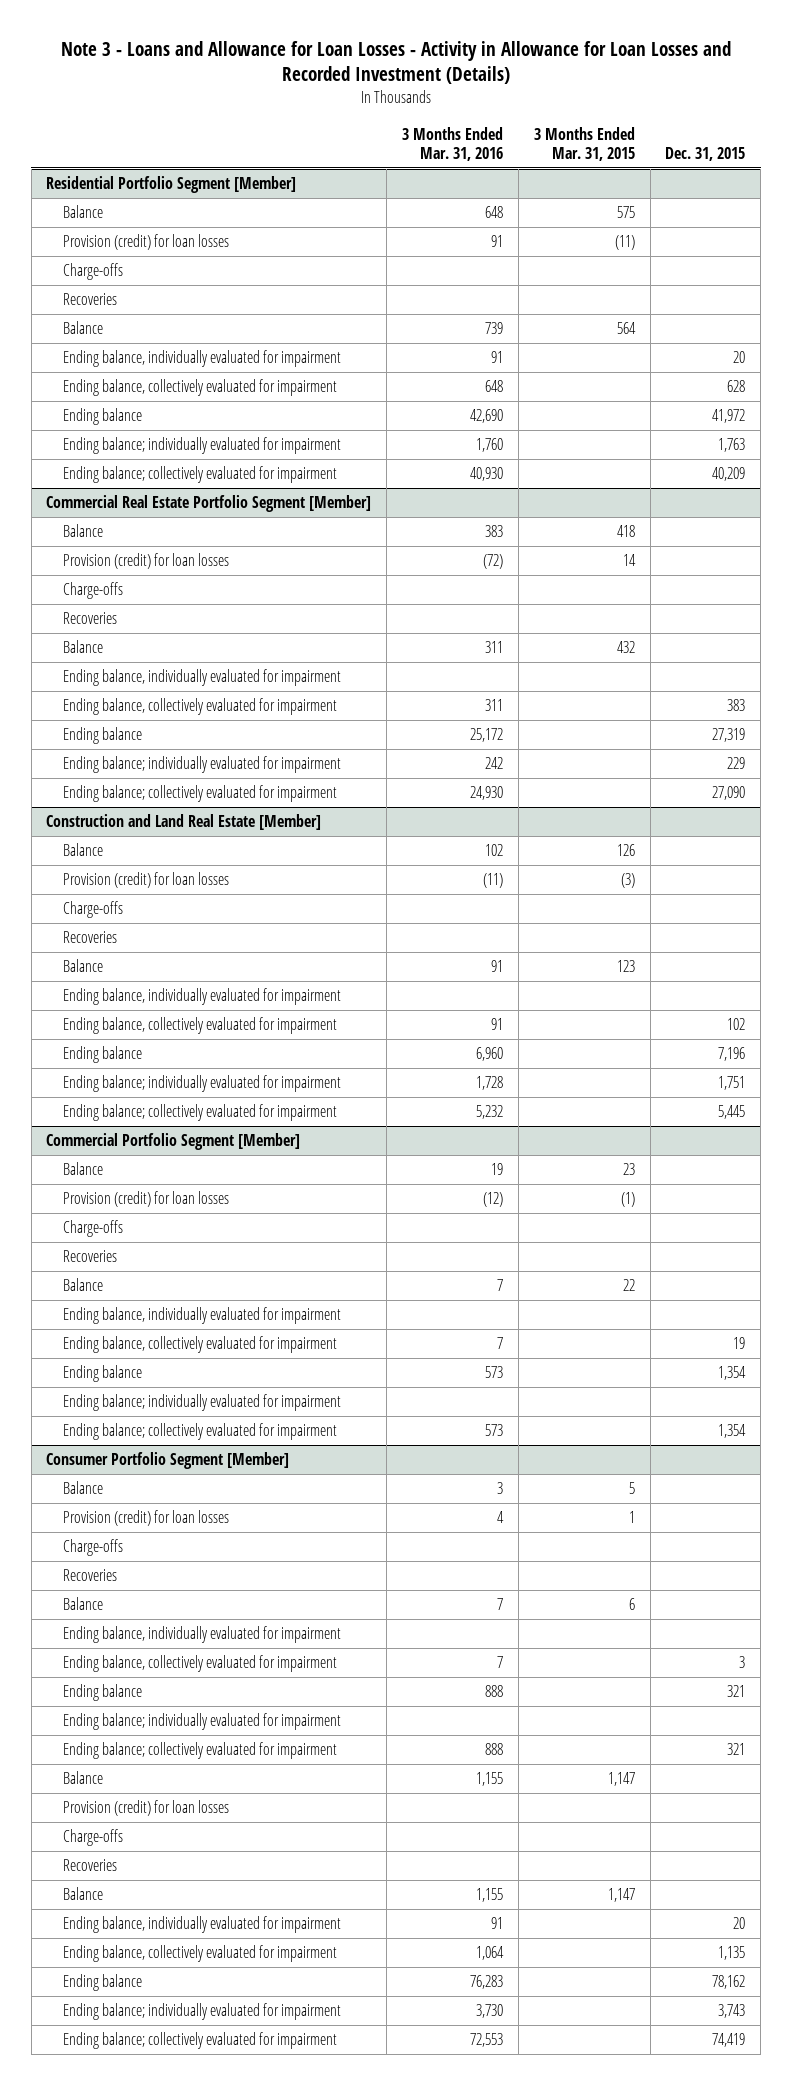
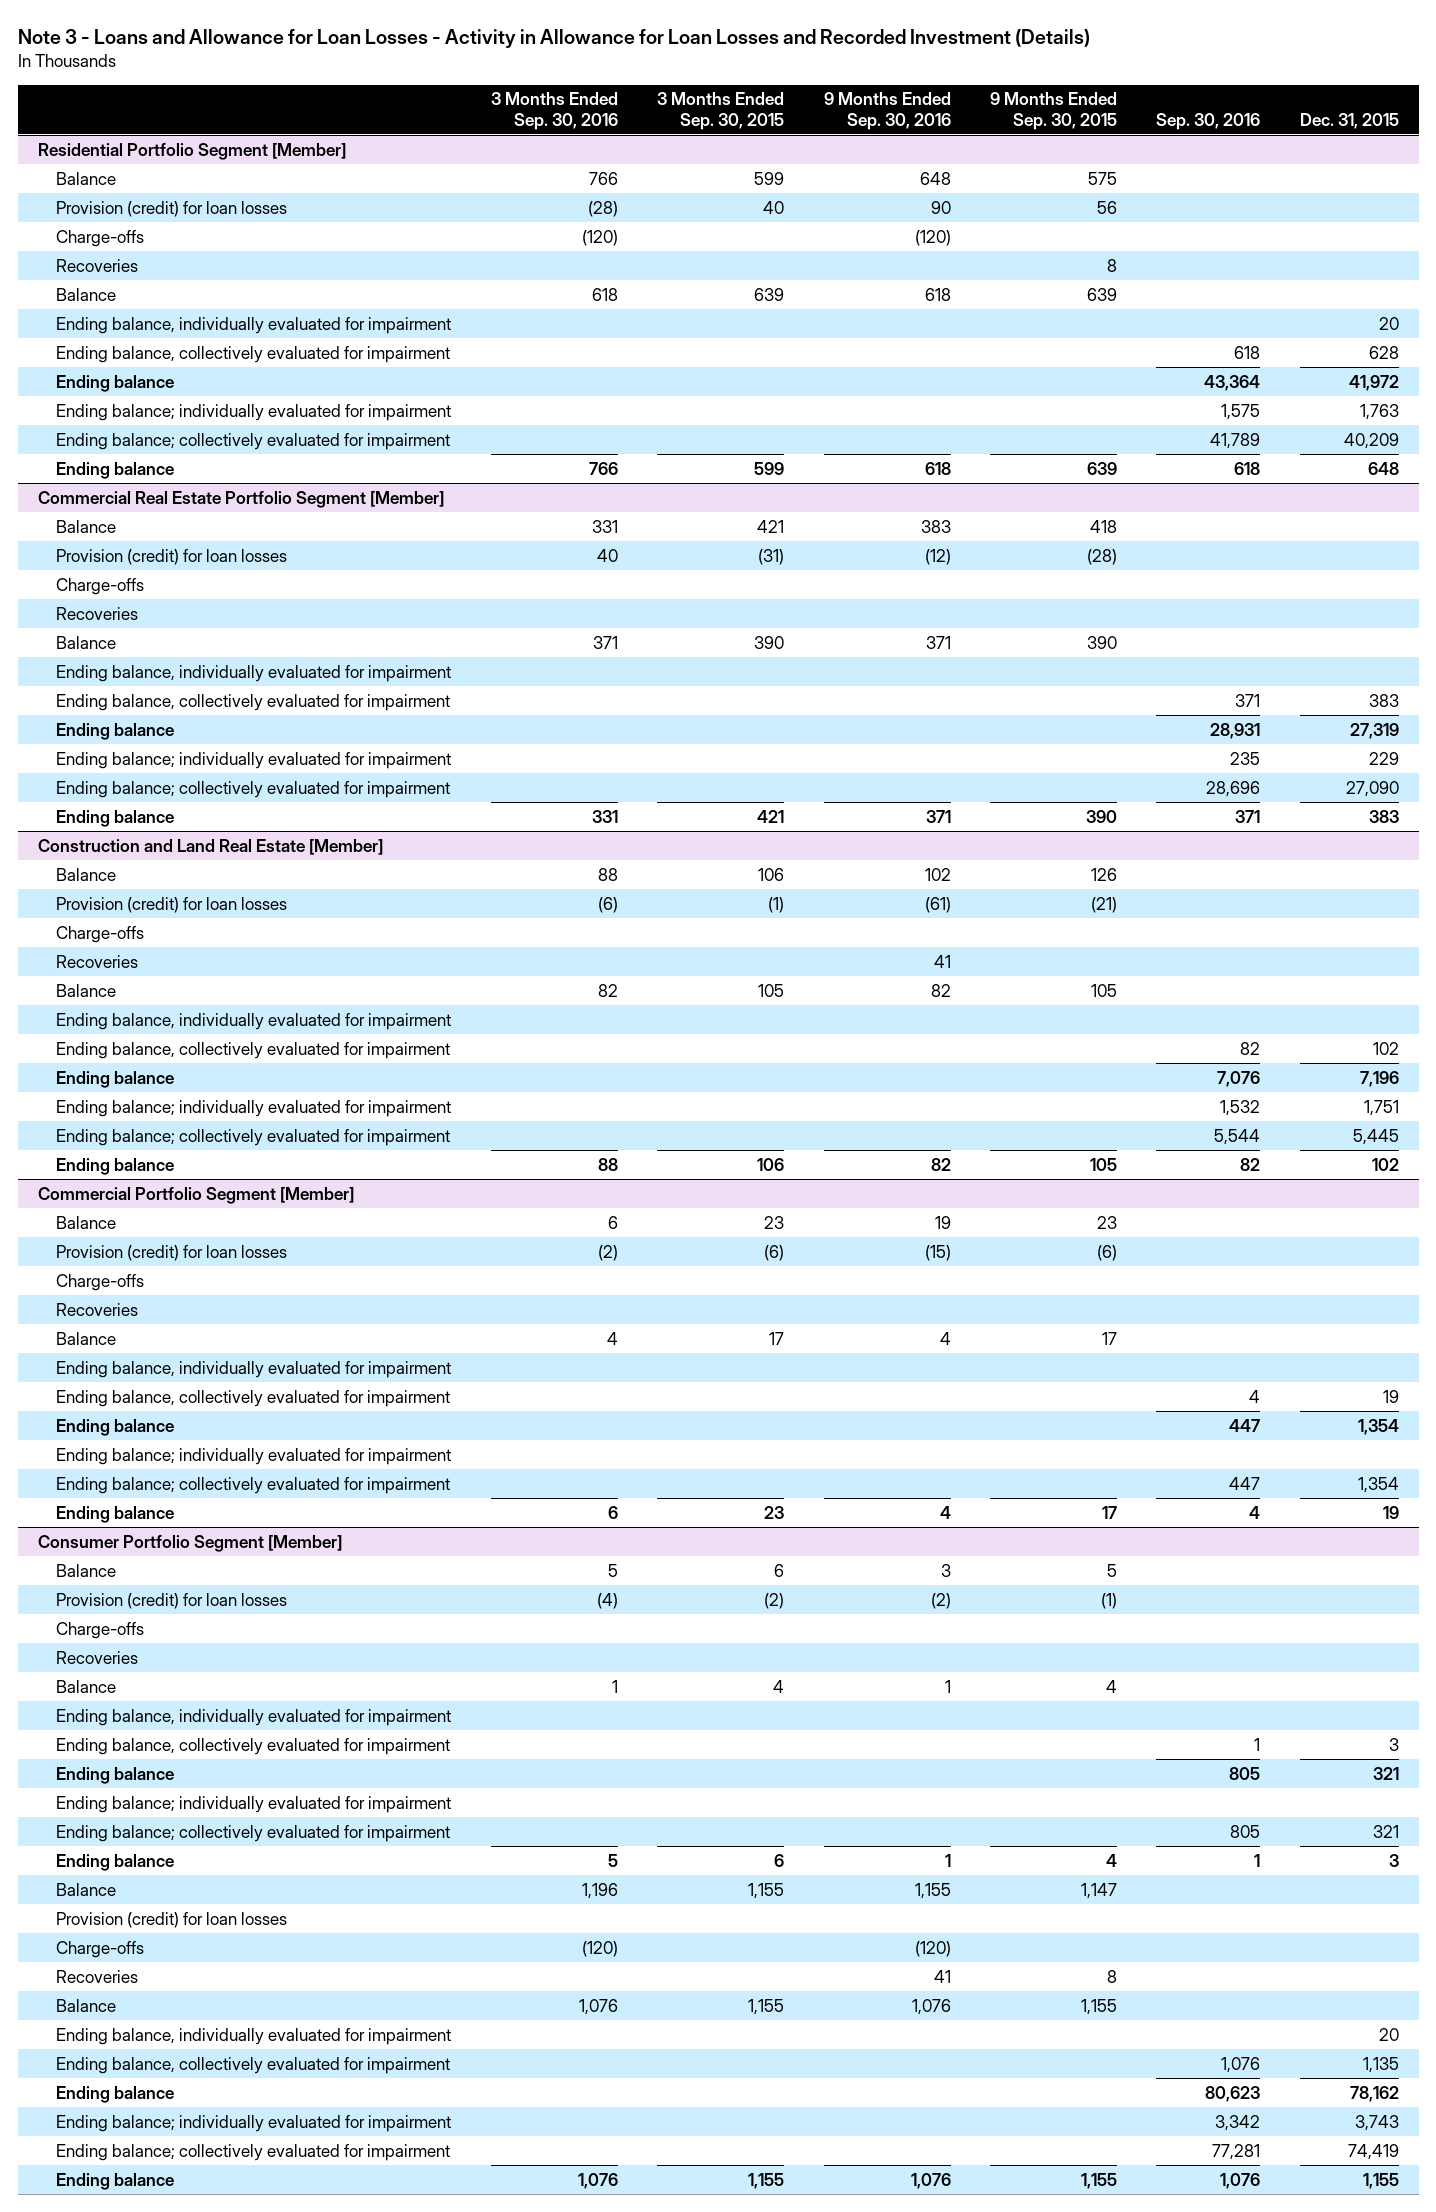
- | 3 Months Ended Mar. 31, 2016 | 3 Months Ended Mar. 31, 2015 | Dec. 31, 2015
+ | 3 Months Ended Sep. 30, 2016 | 3 Months Ended Sep. 30, 2015 | 9 Months Ended Sep. 30, 2016 | 9 Months Ended Sep. 30, 2015 | Sep. 30, 2016 | Dec. 31, 2015
@ Residential Portfolio Segment [Member]
+ Ending balance | 766 | 599 | 618 | 639 | 618 | 648
@ Commercial Real Estate Portfolio Segment [Member]
+ Ending balance | 331 | 421 | 371 | 390 | 371 | 383
@ Construction and Land Real Estate [Member]
+ Ending balance | 88 | 106 | 82 | 105 | 82 | 102
@ Commercial Portfolio Segment [Member]
+ Ending balance | 6 | 23 | 4 | 17 | 4 | 19
@ Consumer Portfolio Segment [Member]
+ Ending balance | 5 | 6 | 1 | 4 | 1 | 3
+ Ending balance | 1,076 | 1,155 | 1,076 | 1,155 | 1,076 | 1,155

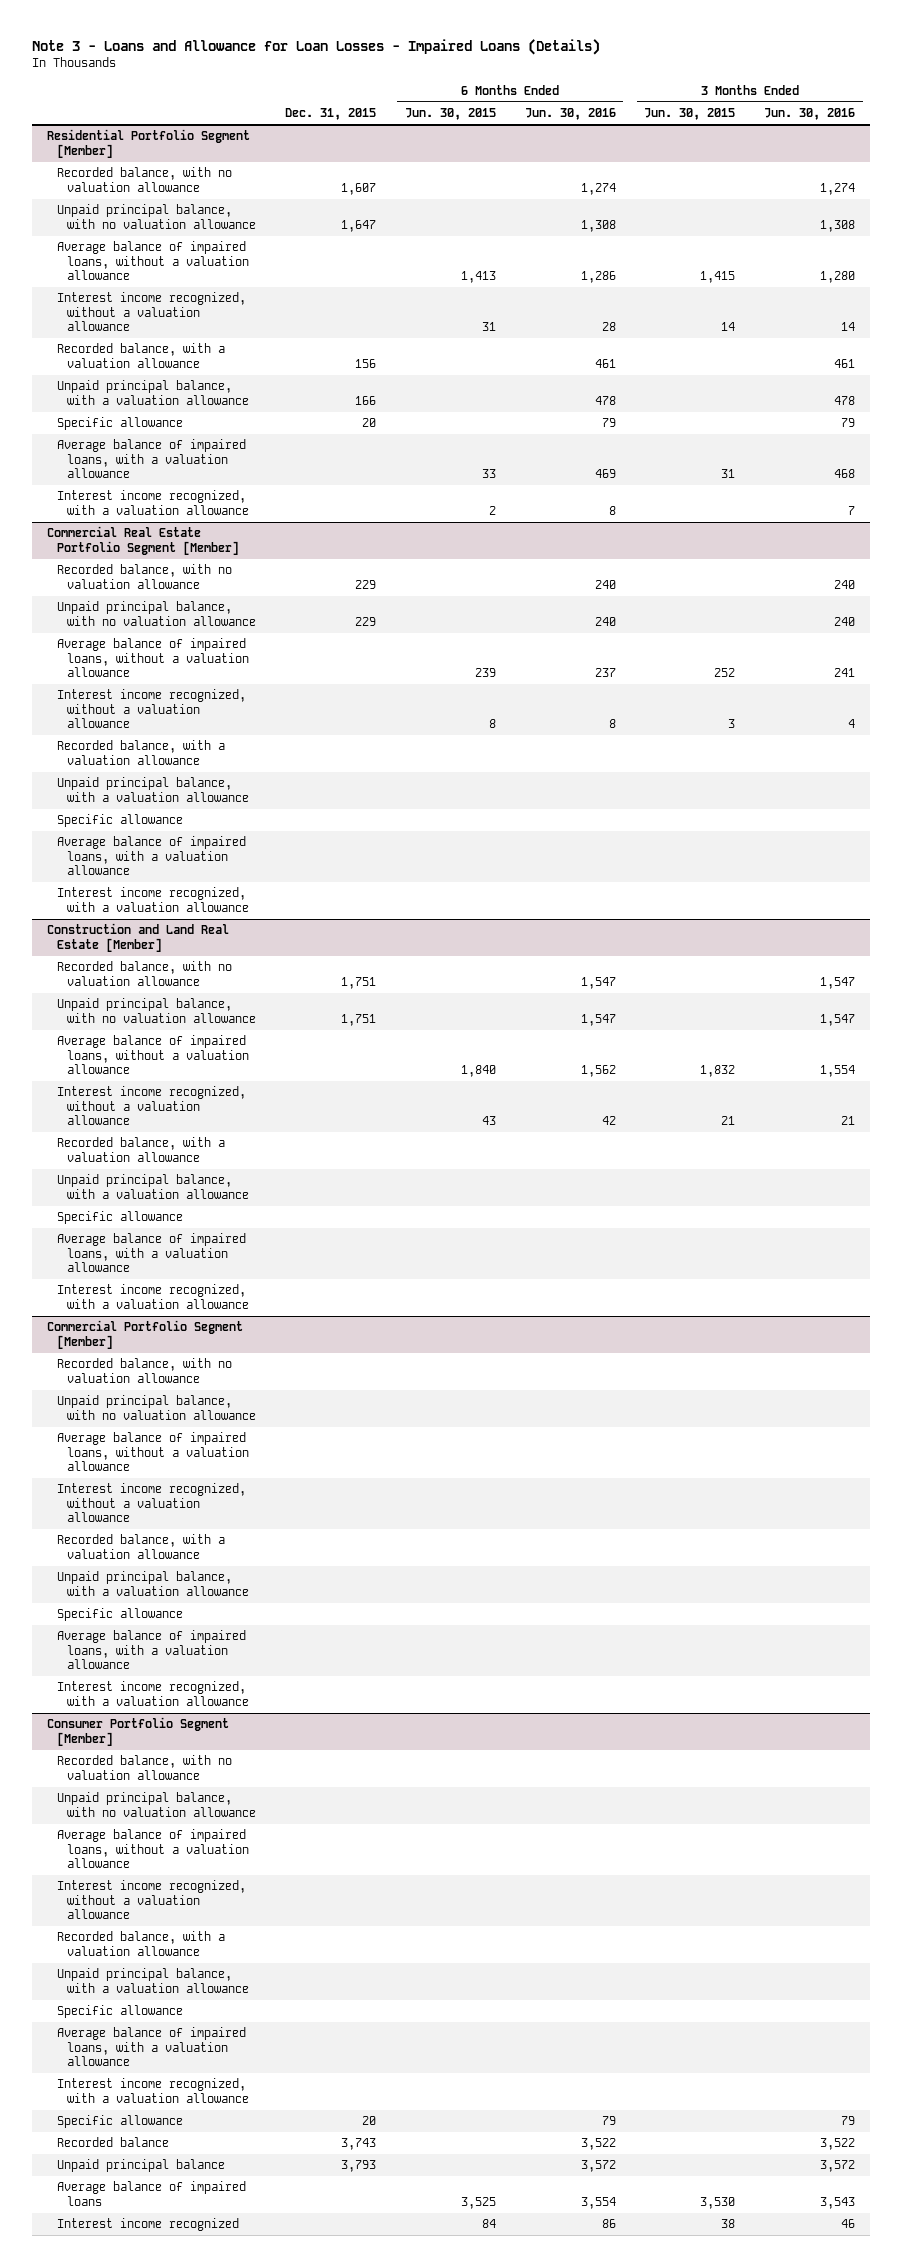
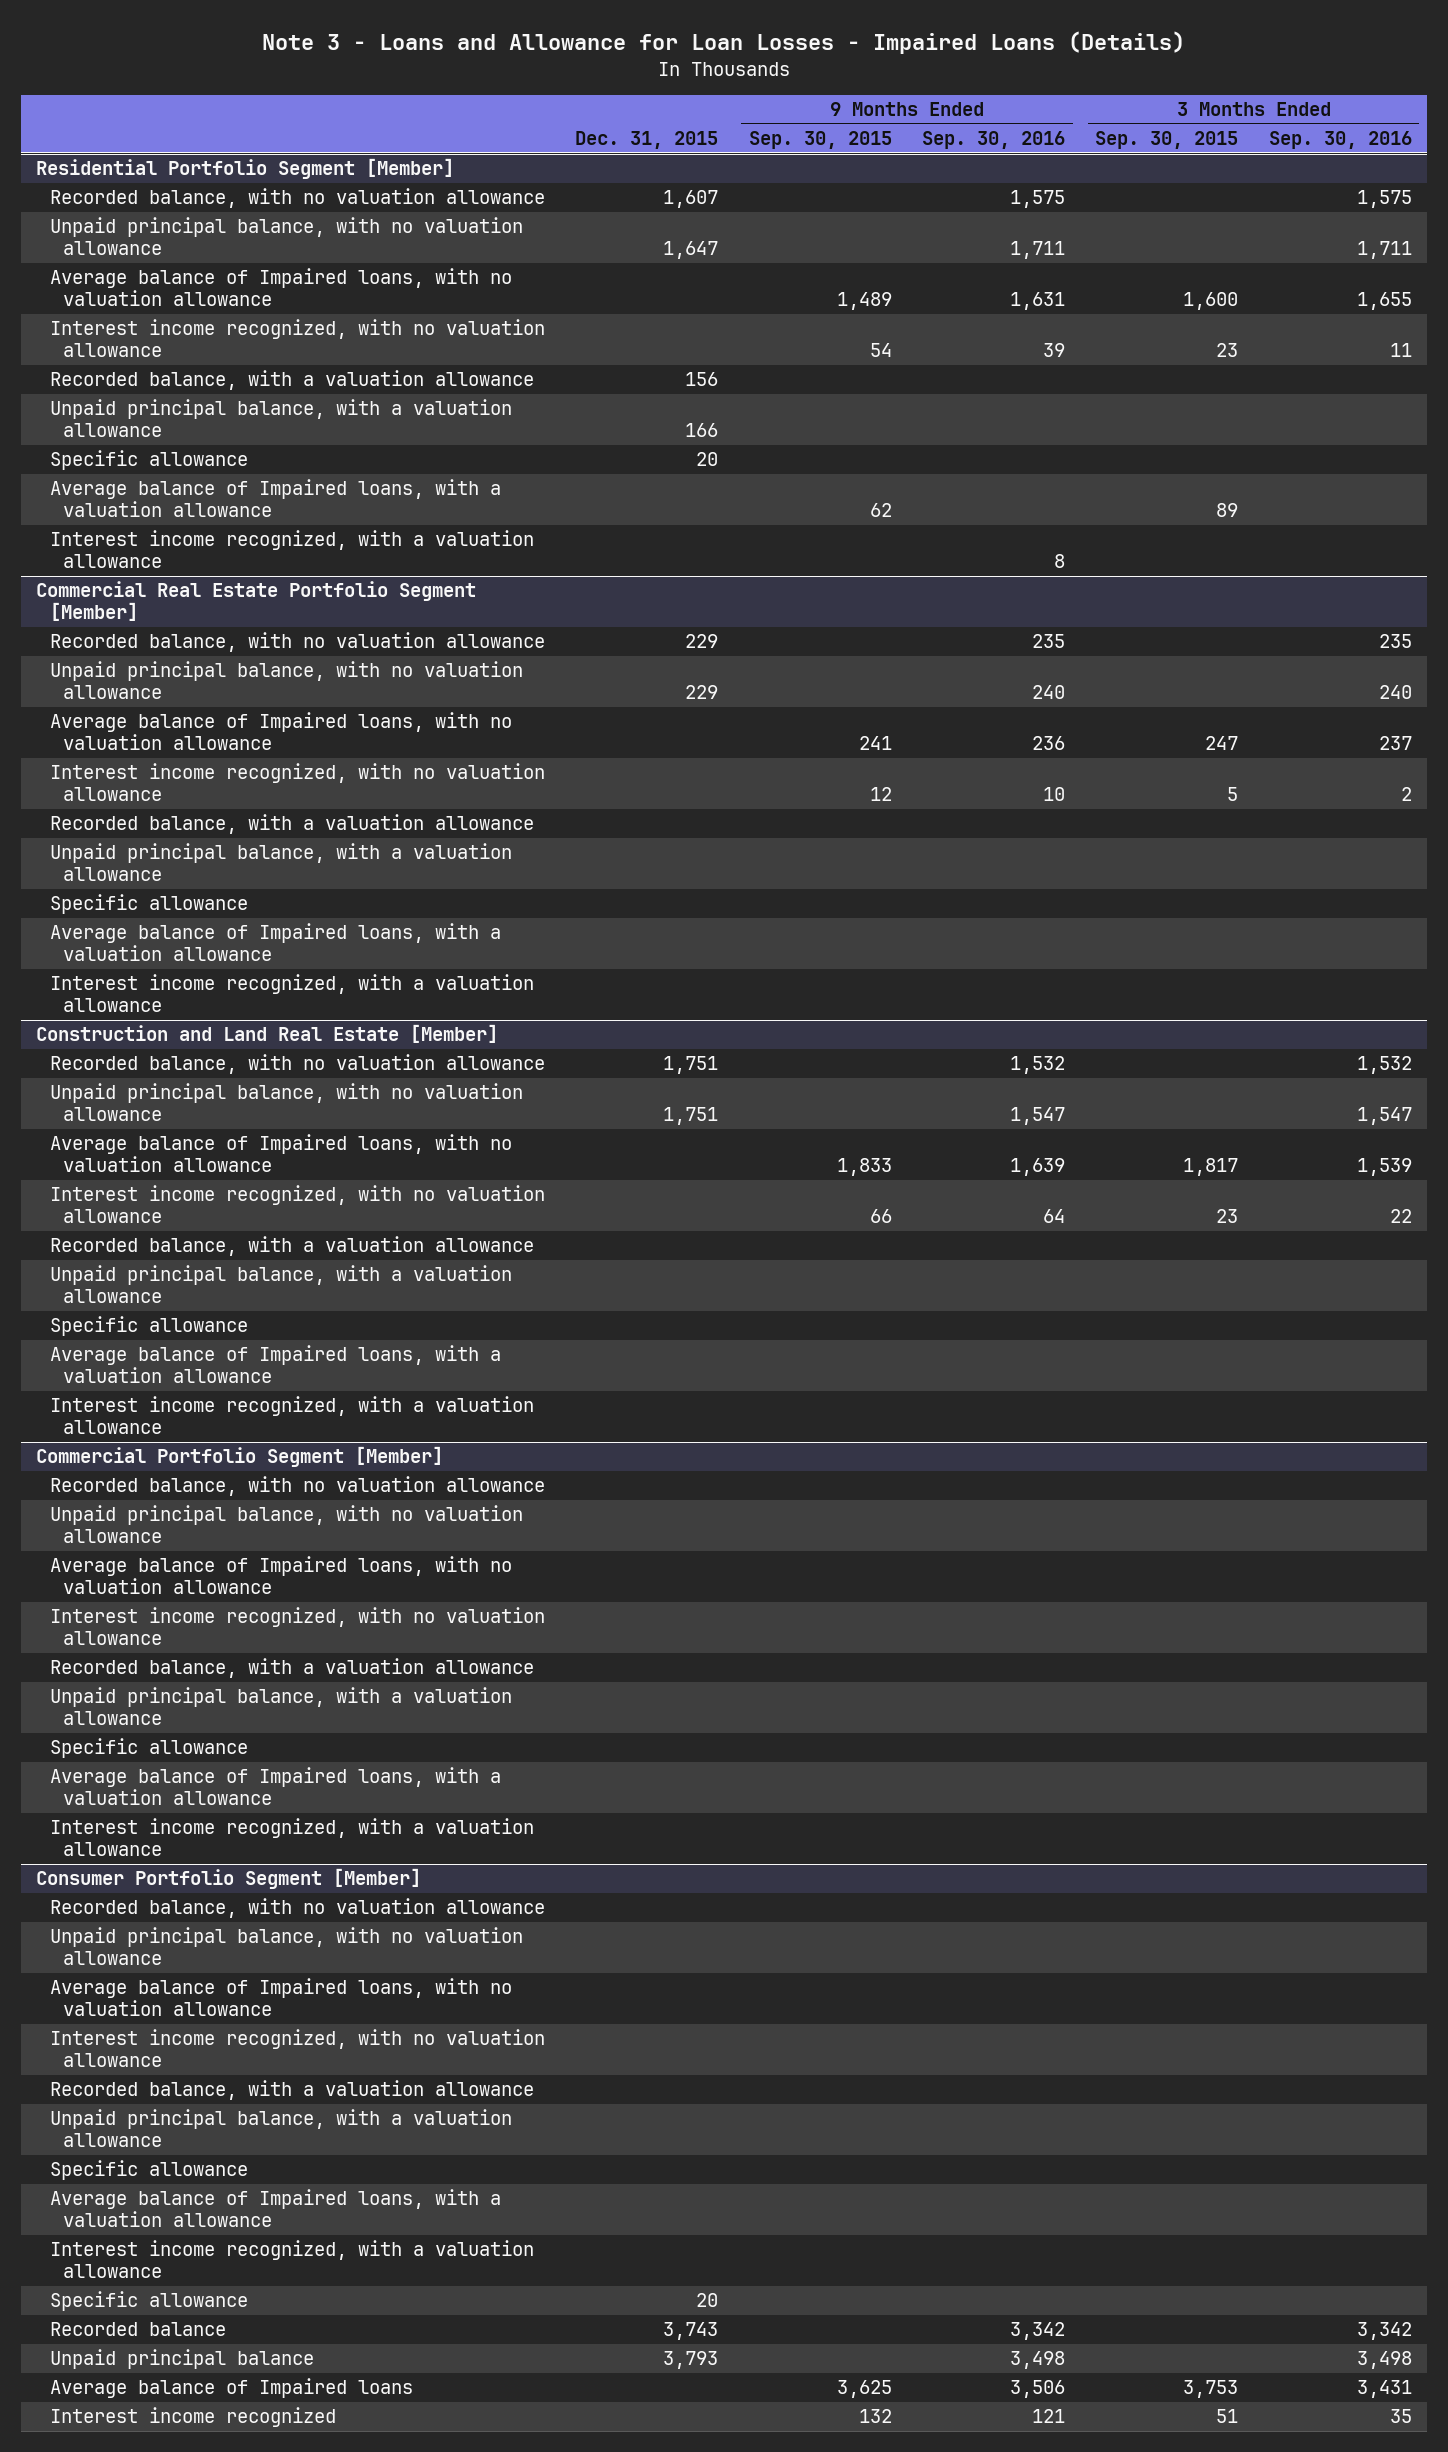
- | Dec. 31, 2015 | 6 Months Ended Jun. 30, 2015 | 6 Months Ended Jun. 30, 2016 | 3 Months Ended Jun. 30, 2015 | 3 Months Ended Jun. 30, 2016
+ | Dec. 31, 2015 | 9 Months Ended Sep. 30, 2015 | 9 Months Ended Sep. 30, 2016 | 3 Months Ended Sep. 30, 2015 | 3 Months Ended Sep. 30, 2016
@ Residential Portfolio Segment [Member]
- Average balance of impaired loans, without a valuation allowance | | 1,413 | 1,286 | 1,415 | 1,280
- Interest income recognized, without a valuation allowance | | 31 | 28 | 14 | 14
+ Average balance of Impaired loans, with no valuation allowance | | 1,489 | 1,631 | 1,600 | 1,655
+ Interest income recognized, with no valuation allowance | | 54 | 39 | 23 | 11
- Average balance of impaired loans, with a valuation allowance | | 33 | 469 | 31 | 468
+ Average balance of Impaired loans, with a valuation allowance | | 62 | | 89 |
@ Commercial Real Estate Portfolio Segment [Member]
- Average balance of impaired loans, without a valuation allowance | | 239 | 237 | 252 | 241
- Interest income recognized, without a valuation allowance | | 8 | 8 | 3 | 4
+ Average balance of Impaired loans, with no valuation allowance | | 241 | 236 | 247 | 237
+ Interest income recognized, with no valuation allowance | | 12 | 10 | 5 | 2
- Average balance of impaired loans, with a valuation allowance
+ Average balance of Impaired loans, with a valuation allowance
@ Construction and Land Real Estate [Member]
- Average balance of impaired loans, without a valuation allowance | | 1,840 | 1,562 | 1,832 | 1,554
- Interest income recognized, without a valuation allowance | | 43 | 42 | 21 | 21
+ Average balance of Impaired loans, with no valuation allowance | | 1,833 | 1,639 | 1,817 | 1,539
+ Interest income recognized, with no valuation allowance | | 66 | 64 | 23 | 22
- Average balance of impaired loans, with a valuation allowance
+ Average balance of Impaired loans, with a valuation allowance
@ Commercial Portfolio Segment [Member]
- Average balance of impaired loans, without a valuation allowance
- Interest income recognized, without a valuation allowance
+ Average balance of Impaired loans, with no valuation allowance
+ Interest income recognized, with no valuation allowance
- Average balance of impaired loans, with a valuation allowance
+ Average balance of Impaired loans, with a valuation allowance
@ Consumer Portfolio Segment [Member]
- Average balance of impaired loans, without a valuation allowance
- Interest income recognized, without a valuation allowance
+ Average balance of Impaired loans, with no valuation allowance
+ Interest income recognized, with no valuation allowance
- Average balance of impaired loans, with a valuation allowance
+ Average balance of Impaired loans, with a valuation allowance
- Average balance of impaired loans | | 3,525 | 3,554 | 3,530 | 3,543
+ Average balance of Impaired loans | | 3,625 | 3,506 | 3,753 | 3,431

